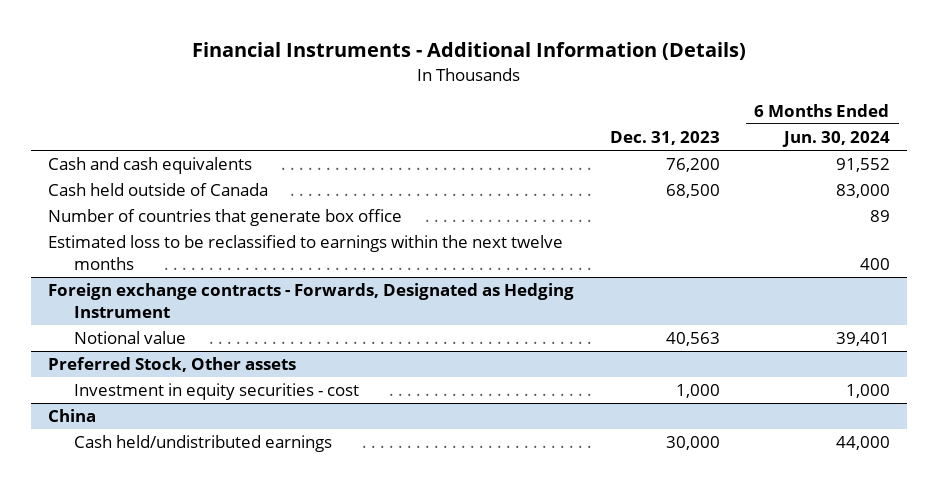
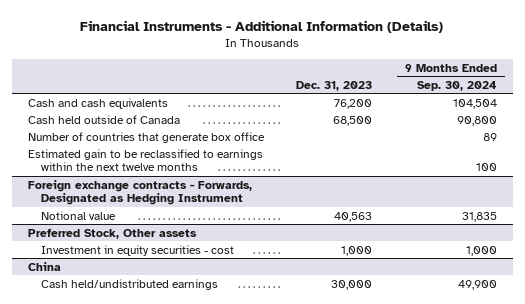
- | Dec. 31, 2023 | 6 Months Ended Jun. 30, 2024
+ | Dec. 31, 2023 | 9 Months Ended Sep. 30, 2024
- Estimated loss to be reclassified to earnings within the next twelve months | | 400
+ Estimated gain to be reclassified to earnings within the next twelve months | | 100

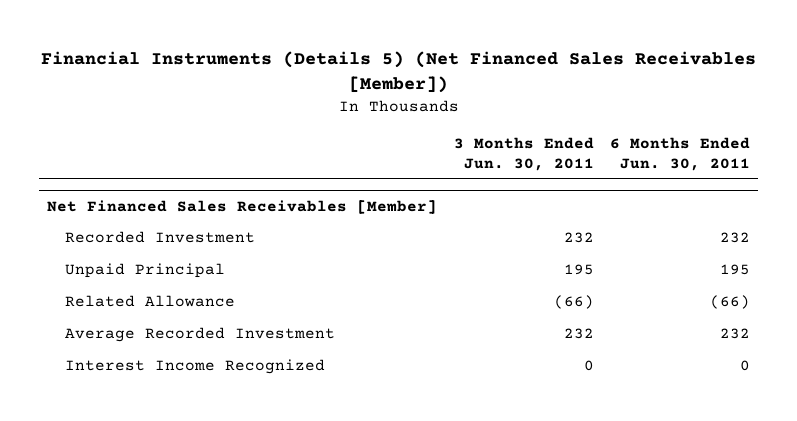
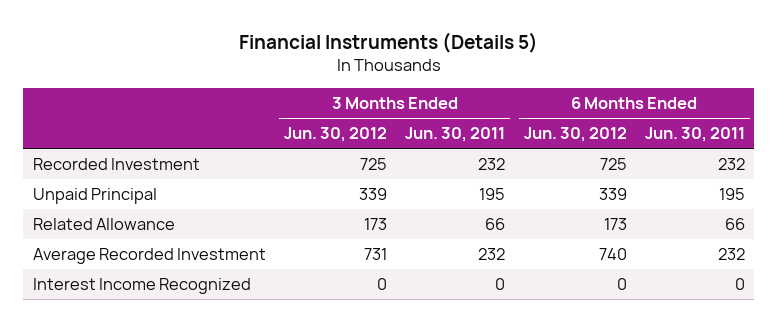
- Financial Instruments (Details 5) (Net Financed Sales Receivables [Member])
+ Financial Instruments (Details 5)
- | 3 Months Ended Jun. 30, 2011 | 6 Months Ended Jun. 30, 2011
+ | 3 Months Ended Jun. 30, 2012 | 3 Months Ended Jun. 30, 2011 | 6 Months Ended Jun. 30, 2012 | 6 Months Ended Jun. 30, 2011
- Net Financed Sales Receivables [Member]
- Related Allowance | (66) | (66)
+ Related Allowance | 173 | 66 | 173 | 66

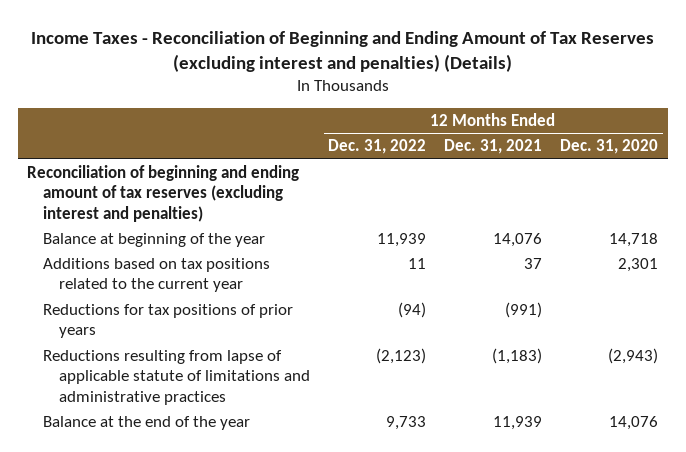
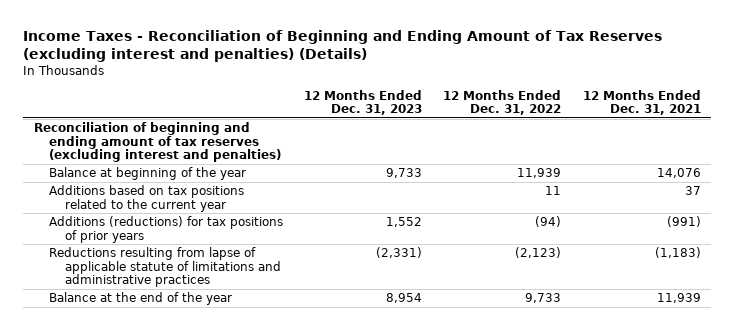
- | 12 Months Ended Dec. 31, 2022 | 12 Months Ended Dec. 31, 2021 | 12 Months Ended Dec. 31, 2020
+ | 12 Months Ended Dec. 31, 2023 | 12 Months Ended Dec. 31, 2022 | 12 Months Ended Dec. 31, 2021
- Reductions for tax positions of prior years | (94) | (991) |
+ Additions (reductions) for tax positions of prior years | 1,552 | (94) | (991)

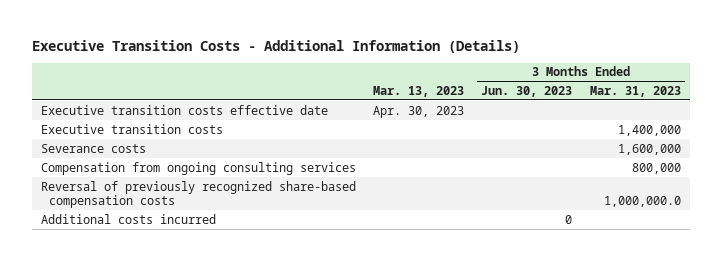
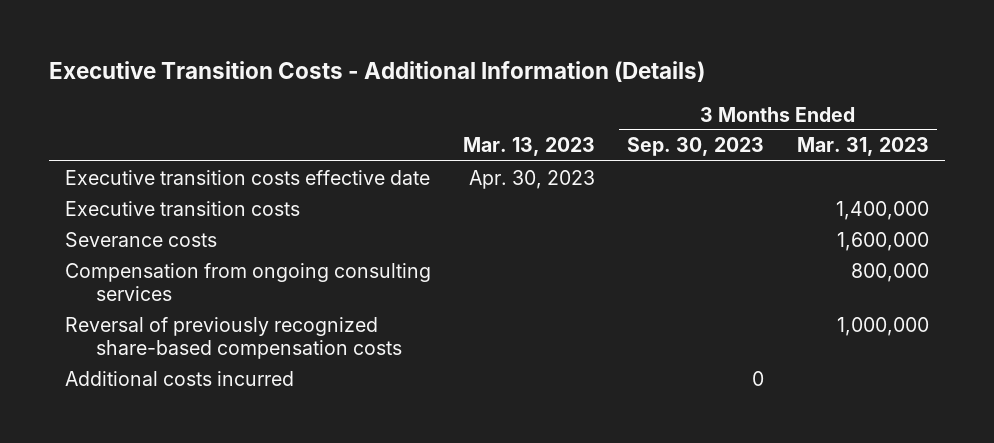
- | Mar. 13, 2023 | 3 Months Ended Jun. 30, 2023 | 3 Months Ended Mar. 31, 2023
+ | Mar. 13, 2023 | 3 Months Ended Sep. 30, 2023 | 3 Months Ended Mar. 31, 2023
- Reversal of previously recognized share-based compensation costs | | | 1,000,000.0
+ Reversal of previously recognized share-based compensation costs | | | 1,000,000

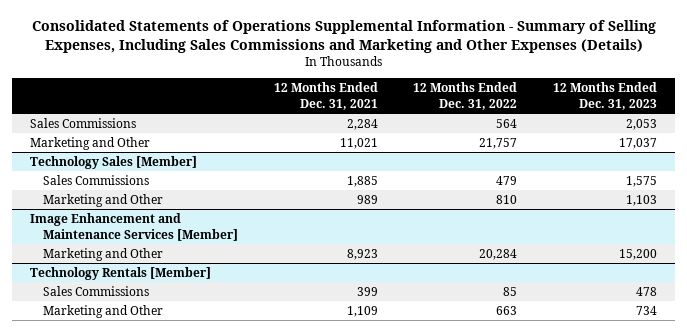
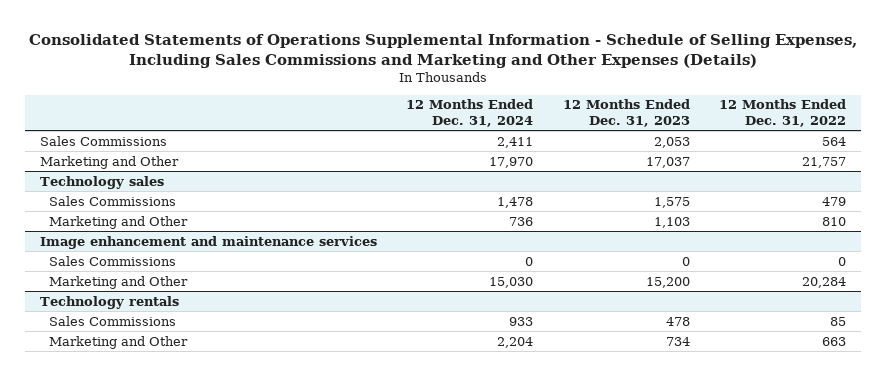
- Consolidated Statements of Operations Supplemental Information - Summary of Selling Expenses, Including Sales Commissions and Marketing and Other Expenses (Details)
+ Consolidated Statements of Operations Supplemental Information - Schedule of Selling Expenses, Including Sales Commissions and Marketing and Other Expenses (Details)
- | 12 Months Ended Dec. 31, 2021 | 12 Months Ended Dec. 31, 2022 | 12 Months Ended Dec. 31, 2023
+ | 12 Months Ended Dec. 31, 2024 | 12 Months Ended Dec. 31, 2023 | 12 Months Ended Dec. 31, 2022
- Technology Sales [Member]
+ Technology sales
- Image Enhancement and Maintenance Services [Member]
+ Image enhancement and maintenance services
+ Sales Commissions | 0 | 0 | 0
- Technology Rentals [Member]
+ Technology rentals

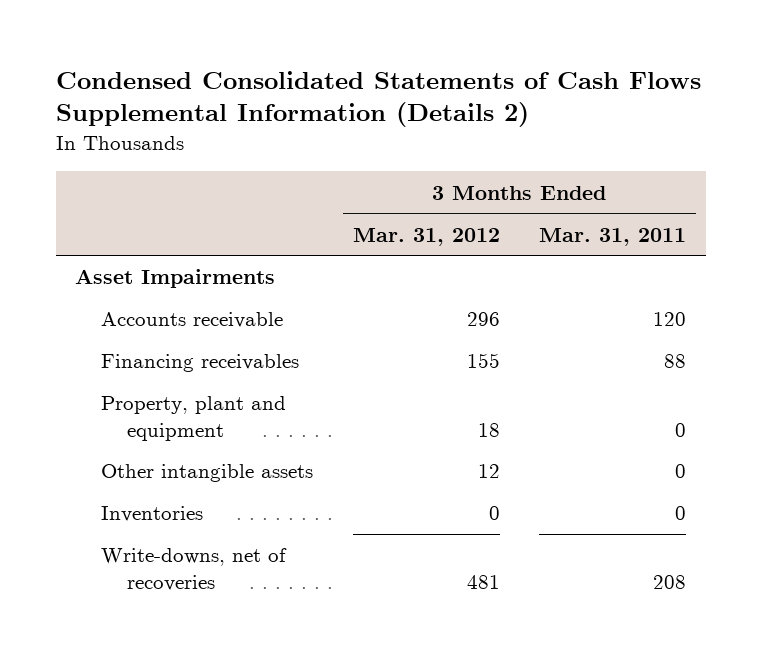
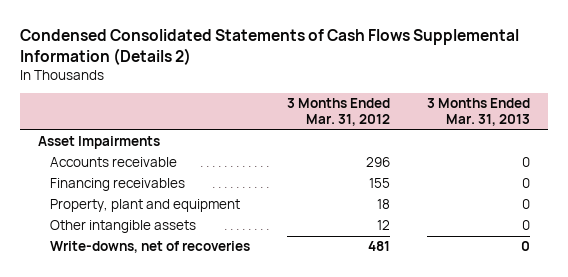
- | 3 Months Ended Mar. 31, 2012 | 3 Months Ended Mar. 31, 2011
+ | 3 Months Ended Mar. 31, 2012 | 3 Months Ended Mar. 31, 2013
- Inventories | 0 | 0

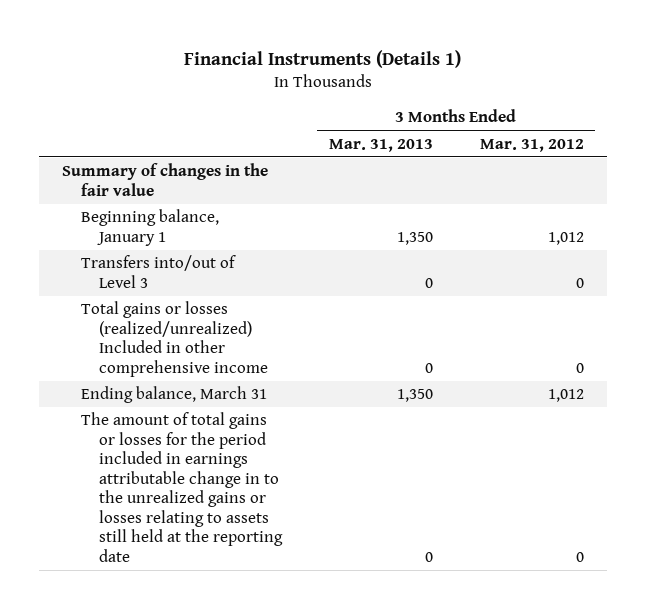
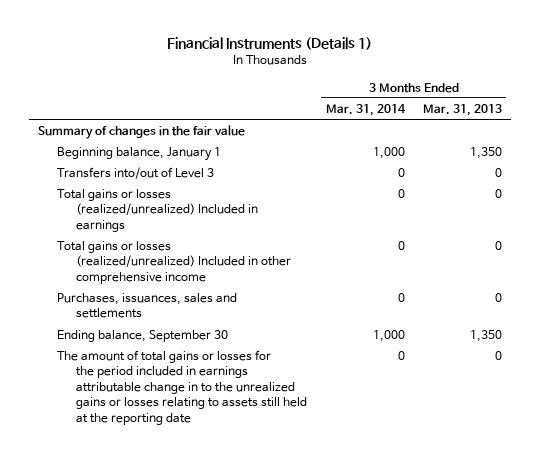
- | 3 Months Ended Mar. 31, 2013 | 3 Months Ended Mar. 31, 2012
+ | 3 Months Ended Mar. 31, 2014 | 3 Months Ended Mar. 31, 2013
+ Total gains or losses (realized/unrealized) Included in earnings | 0 | 0
- Ending balance, March 31 | 1,350 | 1,012
+ Purchases, issuances, sales and settlements | 0 | 0
+ Ending balance, September 30 | 1,000 | 1,350

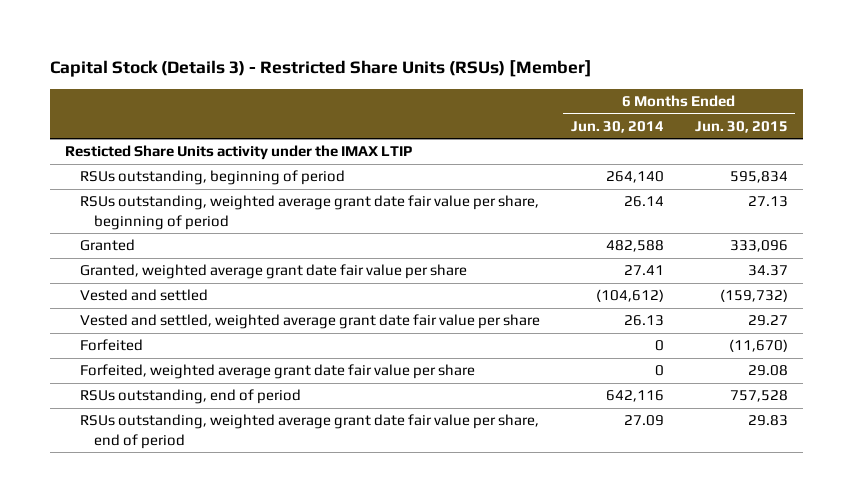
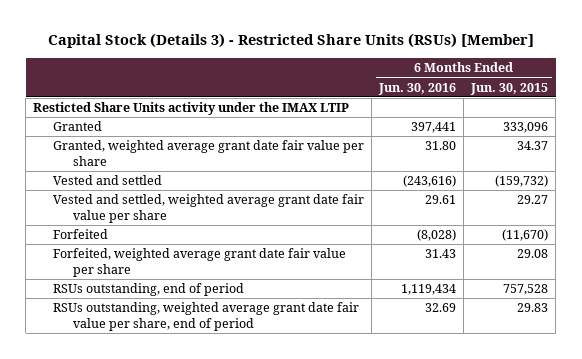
- | 6 Months Ended Jun. 30, 2014 | 6 Months Ended Jun. 30, 2015
+ | 6 Months Ended Jun. 30, 2016 | 6 Months Ended Jun. 30, 2015
- RSUs outstanding, beginning of period | 264,140 | 595,834
- RSUs outstanding, weighted average grant date fair value per share, beginning of period | 26.14 | 27.13

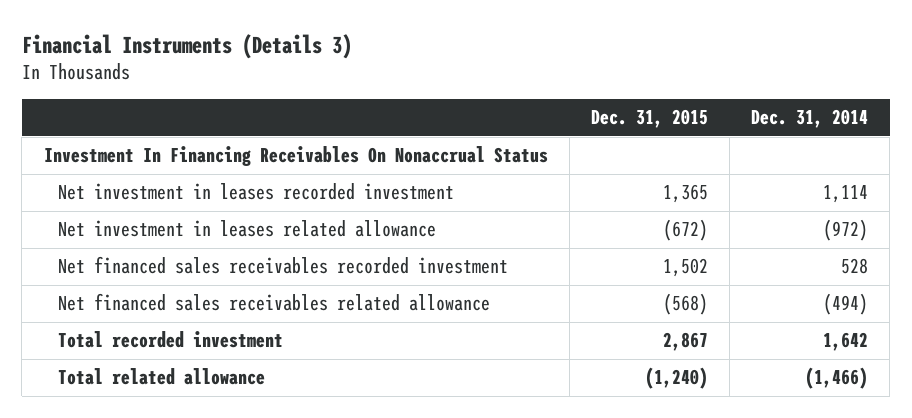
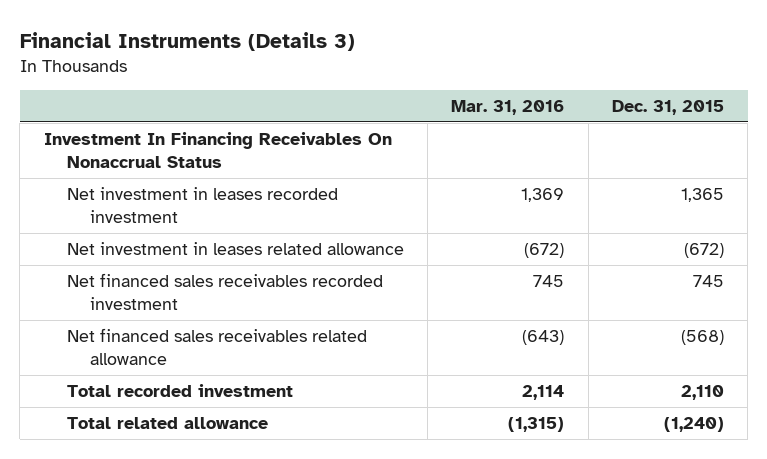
- | Dec. 31, 2015 | Dec. 31, 2014
+ | Mar. 31, 2016 | Dec. 31, 2015
- Net financed sales receivables recorded investment | 1,502 | 528
+ Net financed sales receivables recorded investment | 745 | 745
- Total recorded investment | 2,867 | 1,642
+ Total recorded investment | 2,114 | 2,110

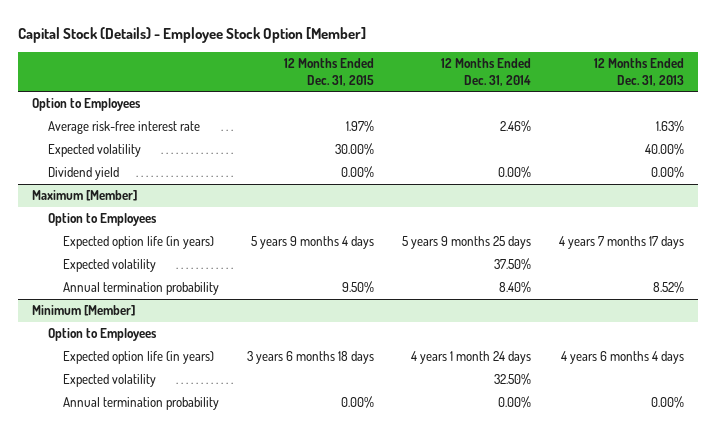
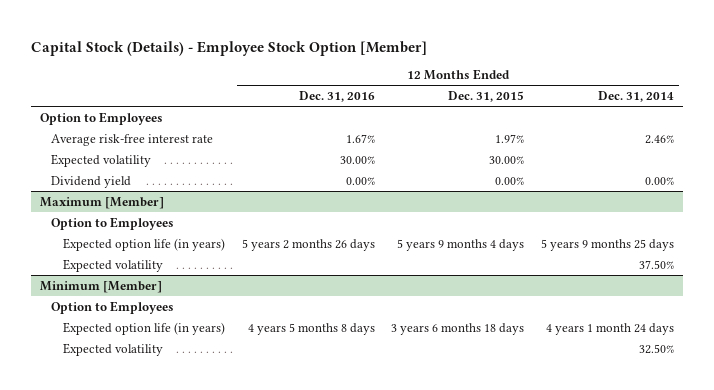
- | 12 Months Ended Dec. 31, 2015 | 12 Months Ended Dec. 31, 2014 | 12 Months Ended Dec. 31, 2013
+ | 12 Months Ended Dec. 31, 2016 | 12 Months Ended Dec. 31, 2015 | 12 Months Ended Dec. 31, 2014
@ Maximum [Member]
- Annual termination probability | 9.50% | 8.40% | 8.52%
@ Minimum [Member]
- Annual termination probability | 0.00% | 0.00% | 0.00%

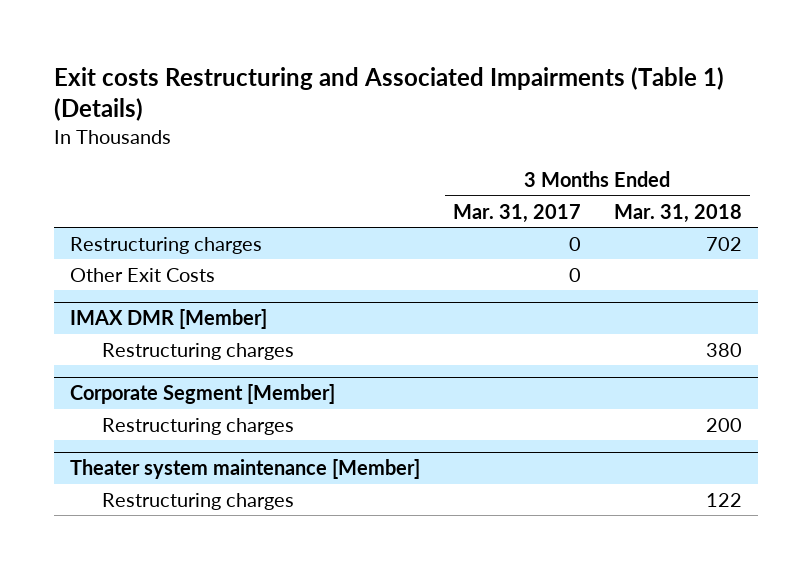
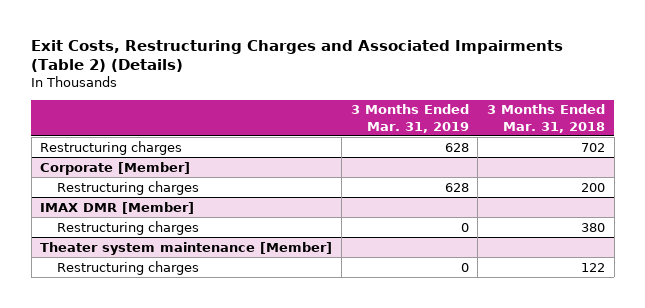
- Exit costs Restructuring and Associated Impairments (Table 1) (Details)
+ Exit Costs, Restructuring Charges and Associated Impairments (Table 2) (Details)
- | 3 Months Ended Mar. 31, 2017 | 3 Months Ended Mar. 31, 2018
+ | 3 Months Ended Mar. 31, 2019 | 3 Months Ended Mar. 31, 2018
- Other Exit Costs | 0 |
+ Corporate [Member]
+ Restructuring charges | 628 | 200
- Corporate Segment [Member]
- Restructuring charges | | 200

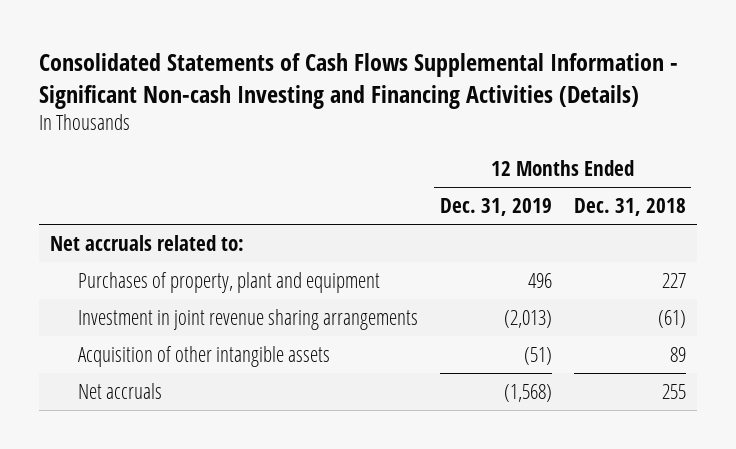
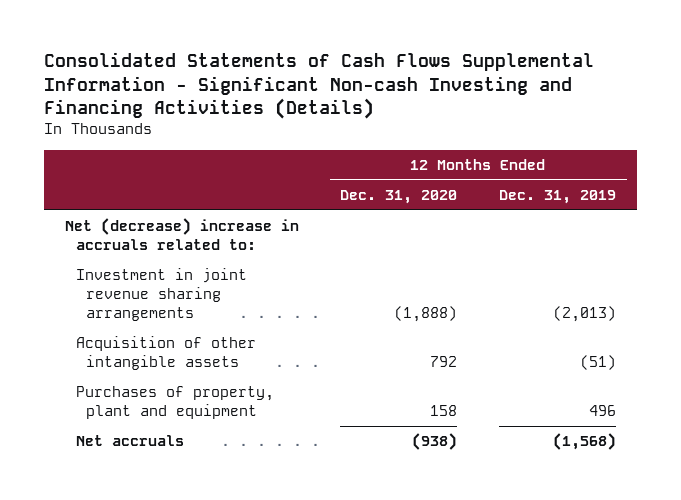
- | 12 Months Ended Dec. 31, 2019 | 12 Months Ended Dec. 31, 2018
+ | 12 Months Ended Dec. 31, 2020 | 12 Months Ended Dec. 31, 2019
- Net accruals related to:
+ Net (decrease) increase in accruals related to:
moved down: Purchases of property, plant and equipment | 158 | 496

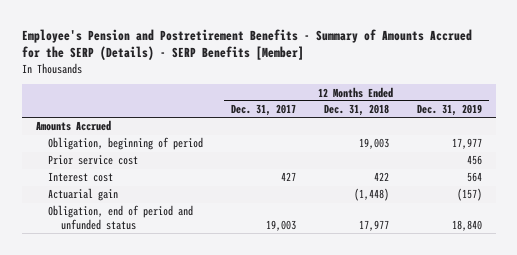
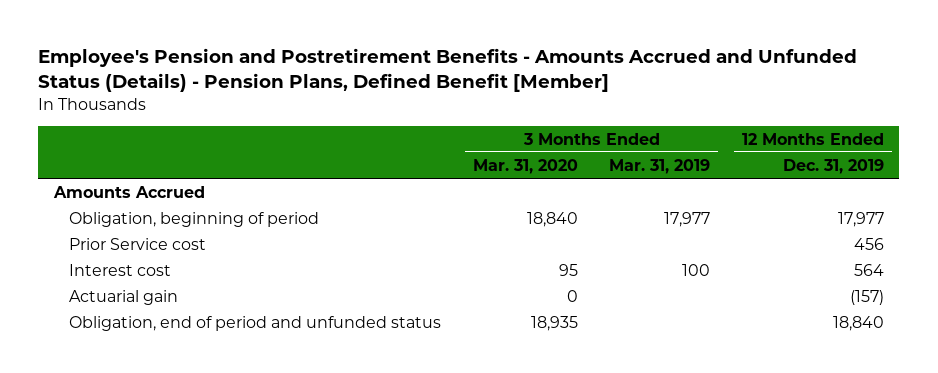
- Employee's Pension and Postretirement Benefits - Summary of Amounts Accrued for the SERP (Details) - SERP Benefits [Member]
+ Employee's Pension and Postretirement Benefits - Amounts Accrued and Unfunded Status (Details) - Pension Plans, Defined Benefit [Member]
- | 12 Months Ended Dec. 31, 2017 | 12 Months Ended Dec. 31, 2018 | 12 Months Ended Dec. 31, 2019
+ | 3 Months Ended Mar. 31, 2020 | 3 Months Ended Mar. 31, 2019 | 12 Months Ended Dec. 31, 2019
- Prior service cost | | | 456
+ Prior Service cost | | | 456

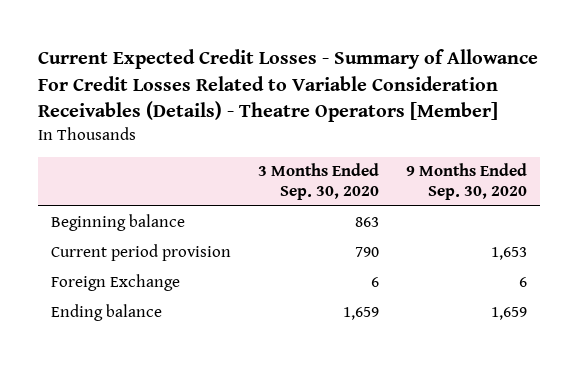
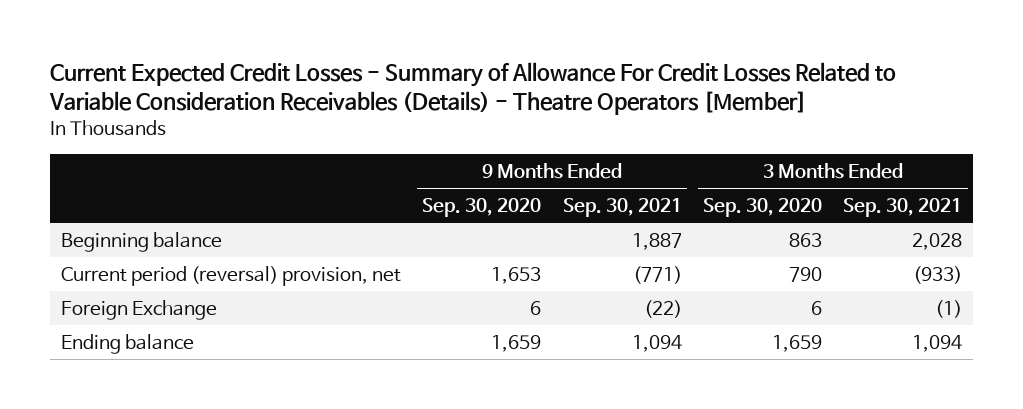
- | 3 Months Ended Sep. 30, 2020 | 9 Months Ended Sep. 30, 2020
+ | 9 Months Ended Sep. 30, 2020 | 9 Months Ended Sep. 30, 2021 | 3 Months Ended Sep. 30, 2020 | 3 Months Ended Sep. 30, 2021
- Current period provision | 790 | 1,653
+ Current period (reversal) provision, net | 1,653 | (771) | 790 | (933)

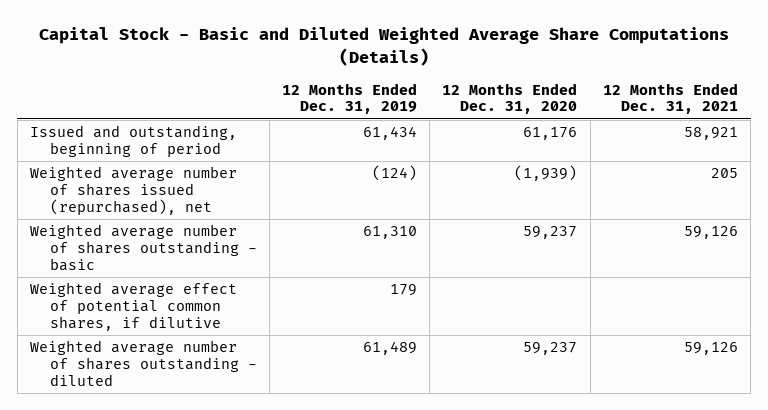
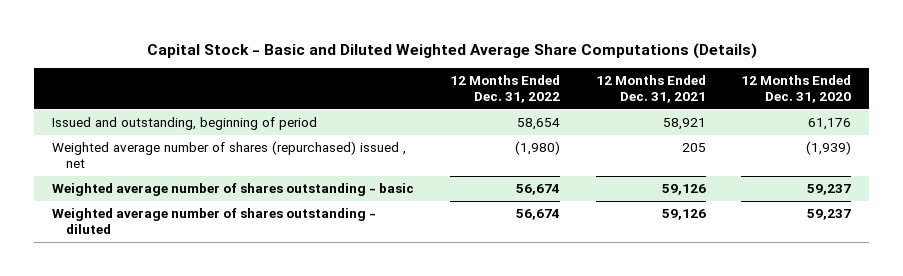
- | 12 Months Ended Dec. 31, 2019 | 12 Months Ended Dec. 31, 2020 | 12 Months Ended Dec. 31, 2021
+ | 12 Months Ended Dec. 31, 2022 | 12 Months Ended Dec. 31, 2021 | 12 Months Ended Dec. 31, 2020
- Weighted average number of shares issued (repurchased), net | (124) | (1,939) | 205
+ Weighted average number of shares (repurchased) issued , net | (1,980) | 205 | (1,939)
- Weighted average effect of potential common shares, if dilutive | 179 | |

